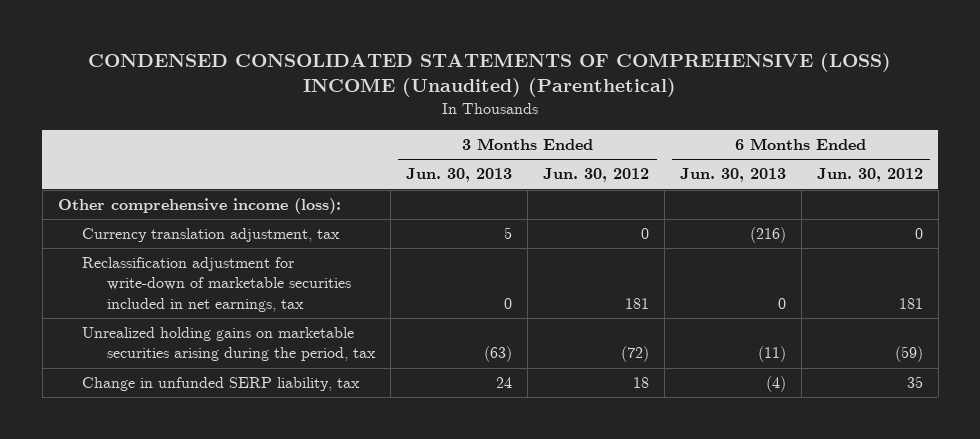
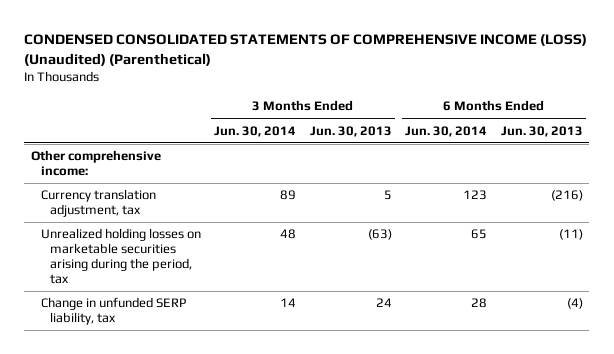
- CONDENSED CONSOLIDATED STATEMENTS OF COMPREHENSIVE (LOSS) INCOME (Unaudited) (Parenthetical)
+ CONDENSED CONSOLIDATED STATEMENTS OF COMPREHENSIVE INCOME (LOSS) (Unaudited) (Parenthetical)
- | 3 Months Ended Jun. 30, 2013 | 3 Months Ended Jun. 30, 2012 | 6 Months Ended Jun. 30, 2013 | 6 Months Ended Jun. 30, 2012
+ | 3 Months Ended Jun. 30, 2014 | 3 Months Ended Jun. 30, 2013 | 6 Months Ended Jun. 30, 2014 | 6 Months Ended Jun. 30, 2013
- Other comprehensive income (loss):
+ Other comprehensive income:
- Reclassification adjustment for write-down of marketable securities included in net earnings, tax | 0 | 181 | 0 | 181
- Unrealized holding gains on marketable securities arising during the period, tax | (63) | (72) | (11) | (59)
+ Unrealized holding losses on marketable securities arising during the period, tax | 48 | (63) | 65 | (11)

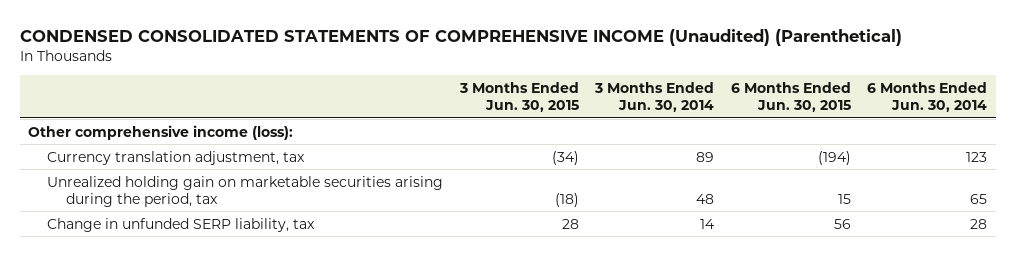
- CONDENSED CONSOLIDATED STATEMENTS OF COMPREHENSIVE INCOME (LOSS) (Unaudited) (Parenthetical)
+ CONDENSED CONSOLIDATED STATEMENTS OF COMPREHENSIVE INCOME (Unaudited) (Parenthetical)
- | 3 Months Ended Jun. 30, 2014 | 3 Months Ended Jun. 30, 2013 | 6 Months Ended Jun. 30, 2014 | 6 Months Ended Jun. 30, 2013
+ | 3 Months Ended Jun. 30, 2015 | 3 Months Ended Jun. 30, 2014 | 6 Months Ended Jun. 30, 2015 | 6 Months Ended Jun. 30, 2014
- Other comprehensive income:
+ Other comprehensive income (loss):
- Unrealized holding losses on marketable securities arising during the period, tax | 48 | (63) | 65 | (11)
+ Unrealized holding gain on marketable securities arising during the period, tax | (18) | 48 | 15 | 65

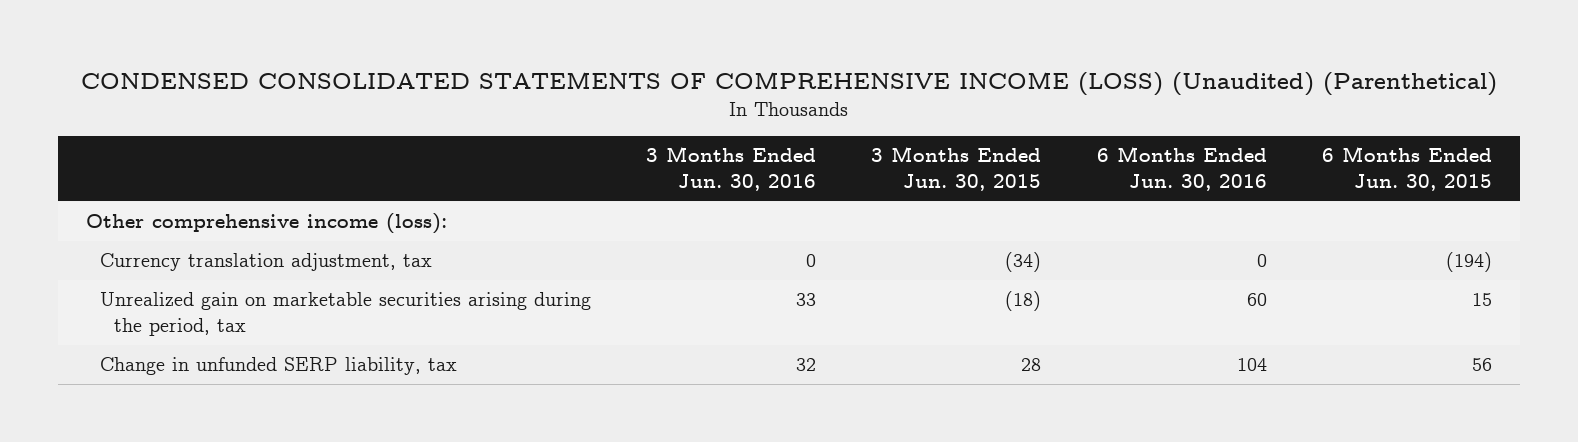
- CONDENSED CONSOLIDATED STATEMENTS OF COMPREHENSIVE INCOME (Unaudited) (Parenthetical)
+ CONDENSED CONSOLIDATED STATEMENTS OF COMPREHENSIVE INCOME (LOSS) (Unaudited) (Parenthetical)
- | 3 Months Ended Jun. 30, 2015 | 3 Months Ended Jun. 30, 2014 | 6 Months Ended Jun. 30, 2015 | 6 Months Ended Jun. 30, 2014
+ | 3 Months Ended Jun. 30, 2016 | 3 Months Ended Jun. 30, 2015 | 6 Months Ended Jun. 30, 2016 | 6 Months Ended Jun. 30, 2015
- Unrealized holding gain on marketable securities arising during the period, tax | (18) | 48 | 15 | 65
+ Unrealized gain on marketable securities arising during the period, tax | 33 | (18) | 60 | 15

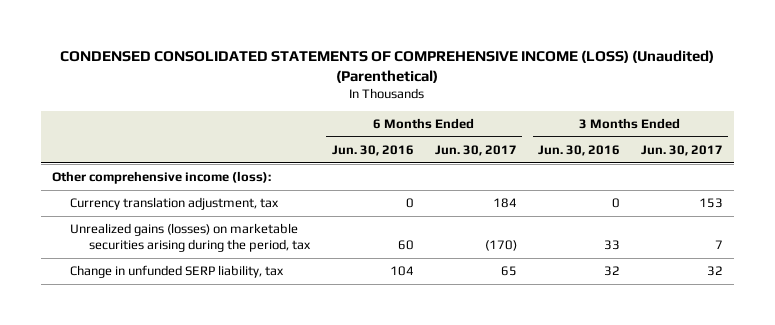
- | 3 Months Ended Jun. 30, 2016 | 3 Months Ended Jun. 30, 2015 | 6 Months Ended Jun. 30, 2016 | 6 Months Ended Jun. 30, 2015
+ | 6 Months Ended Jun. 30, 2016 | 6 Months Ended Jun. 30, 2017 | 3 Months Ended Jun. 30, 2016 | 3 Months Ended Jun. 30, 2017
- Unrealized gain on marketable securities arising during the period, tax | 33 | (18) | 60 | 15
+ Unrealized gains (losses) on marketable securities arising during the period, tax | 60 | (170) | 33 | 7

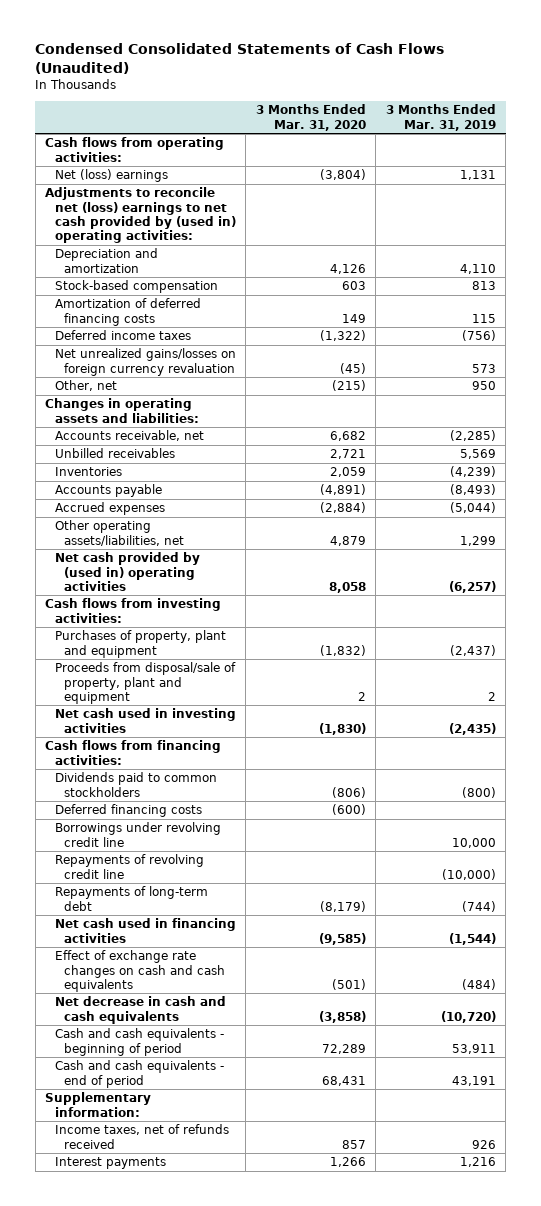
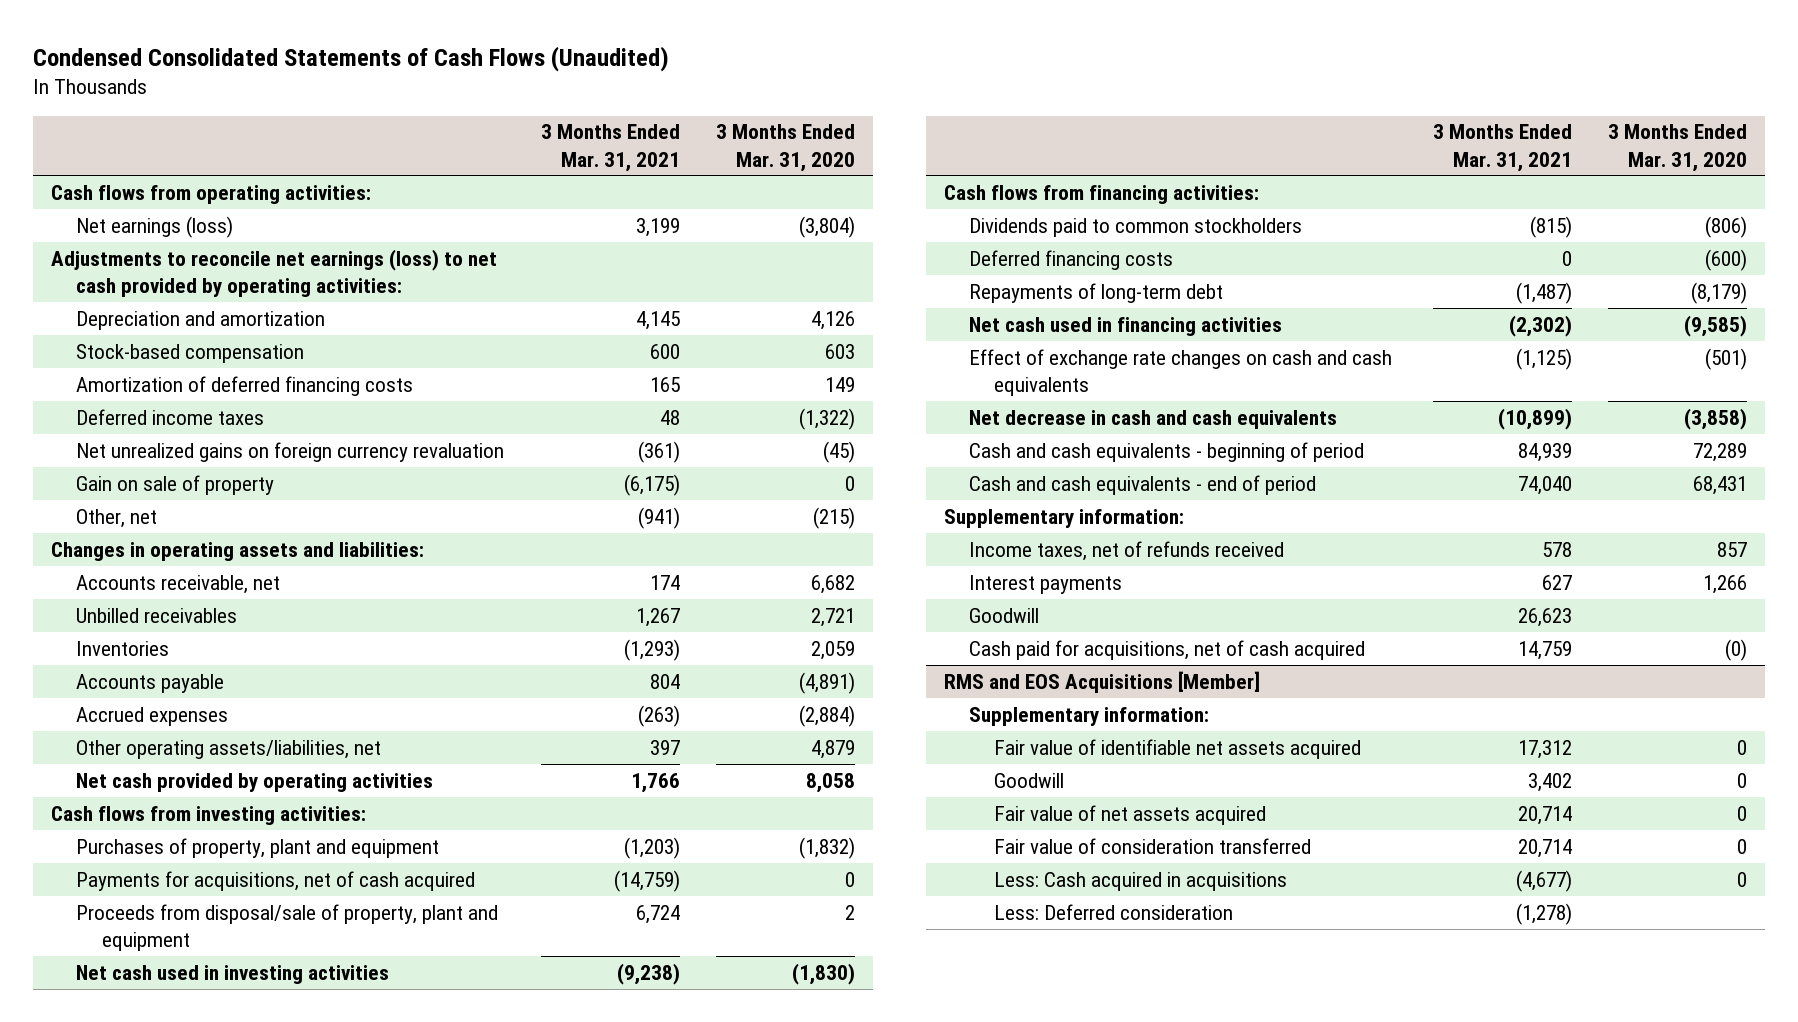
- | 3 Months Ended Mar. 31, 2020 | 3 Months Ended Mar. 31, 2019
+ | 3 Months Ended Mar. 31, 2021 | 3 Months Ended Mar. 31, 2020
- Net (loss) earnings | (3,804) | 1,131
- Adjustments to reconcile net (loss) earnings to net cash provided by (used in) operating activities:
+ Net earnings (loss) | 3,199 | (3,804)
+ Adjustments to reconcile net earnings (loss) to net cash provided by operating activities:
- Net unrealized gains/losses on foreign currency revaluation | (45) | 573
+ Net unrealized gains on foreign currency revaluation | (361) | (45)
+ Gain on sale of property | (6,175) | 0
- Net cash provided by (used in) operating activities | 8,058 | (6,257)
+ Net cash provided by operating activities | 1,766 | 8,058
+ Payments for acquisitions, net of cash acquired | (14,759) | 0
- Borrowings under revolving credit line | | 10,000
- Repayments of revolving credit line | | (10,000)
+ Goodwill | 26,623 |
+ Cash paid for acquisitions, net of cash acquired | 14,759 | (0)
+ RMS and EOS Acquisitions [Member]
+ Supplementary information:
+ Fair value of identifiable net assets acquired | 17,312 | 0
+ Goodwill | 3,402 | 0
+ Fair value of net assets acquired | 20,714 | 0
+ Fair value of consideration transferred | 20,714 | 0
+ Less: Cash acquired in acquisitions | (4,677) | 0
+ Less: Deferred consideration | (1,278) |

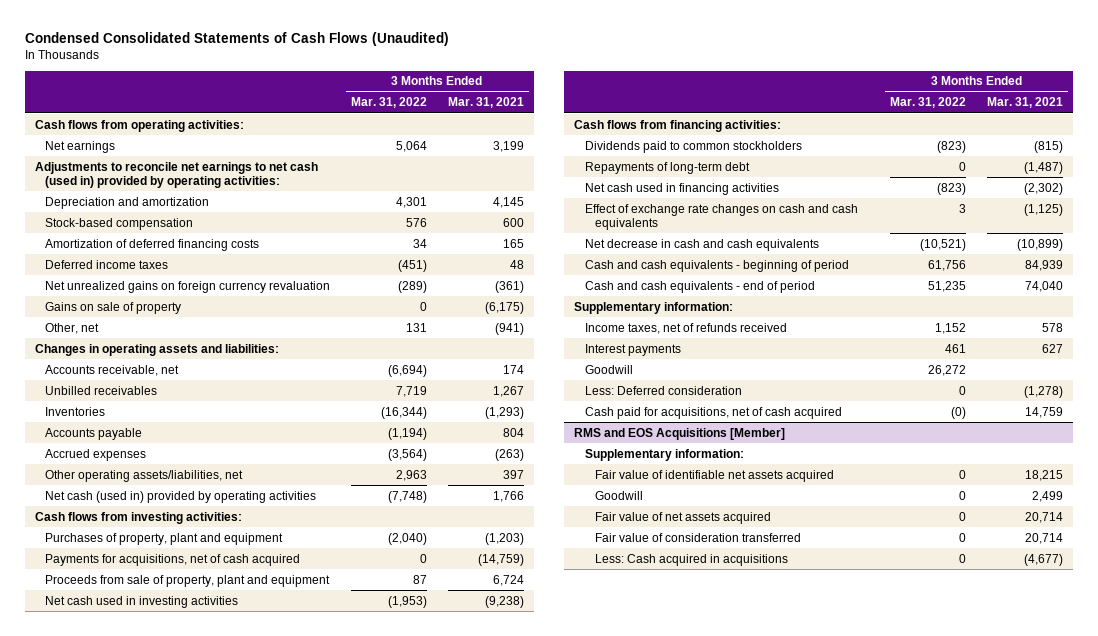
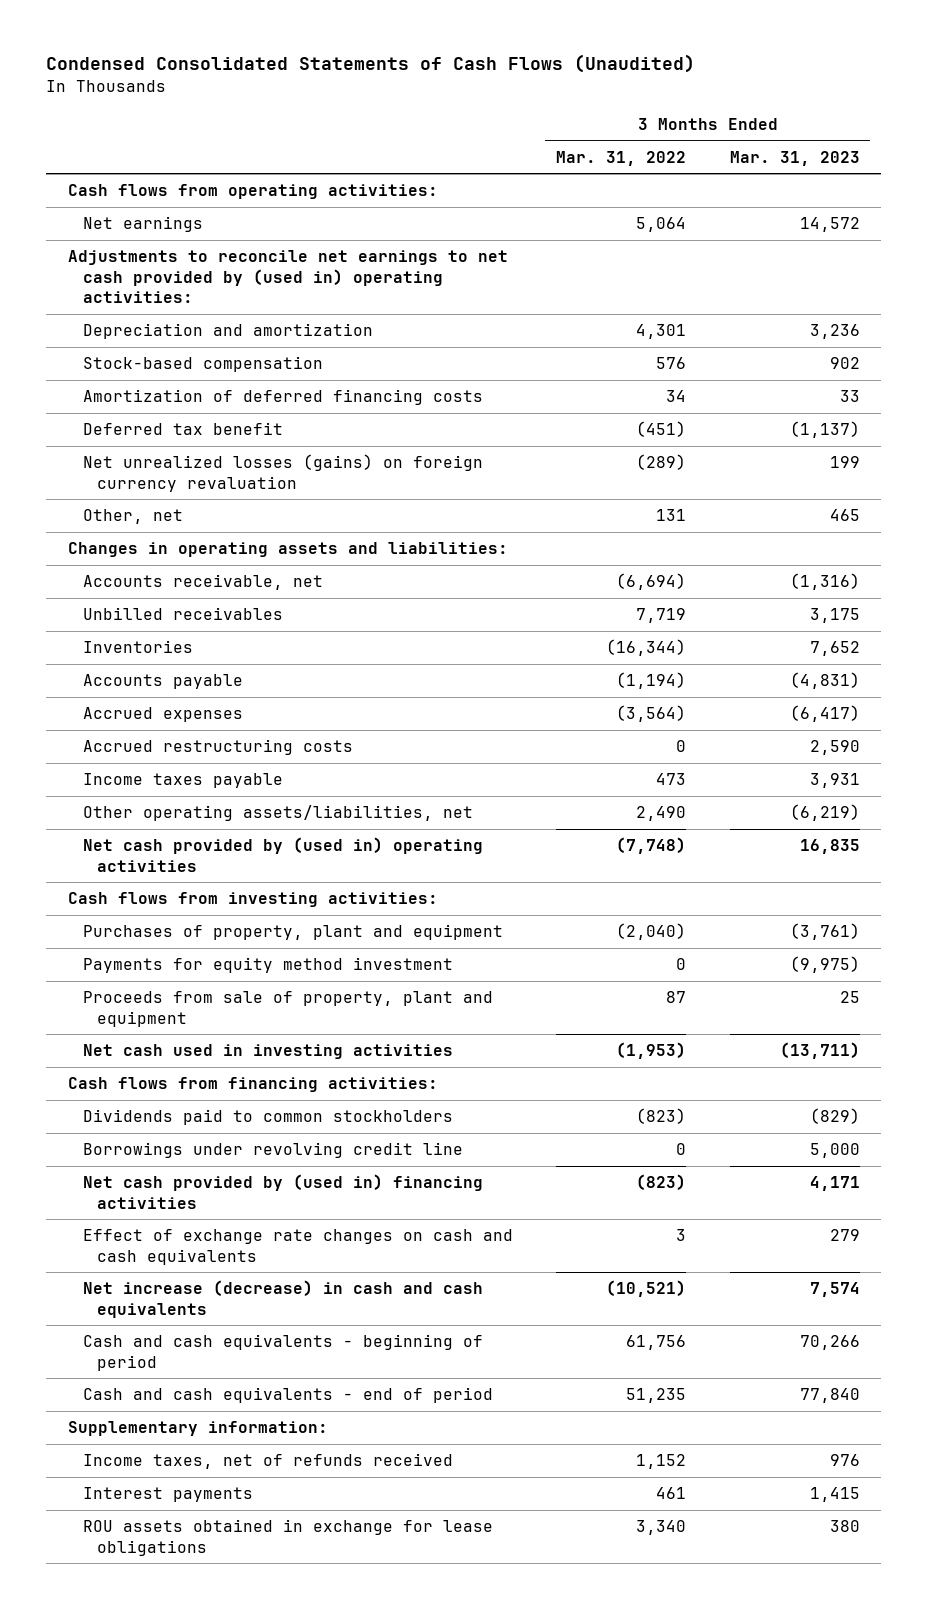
- | 3 Months Ended Mar. 31, 2022 | 3 Months Ended Mar. 31, 2021
+ | 3 Months Ended Mar. 31, 2022 | 3 Months Ended Mar. 31, 2023
- Adjustments to reconcile net earnings to net cash (used in) provided by operating activities:
+ Adjustments to reconcile net earnings to net cash provided by (used in) operating activities:
- Deferred income taxes | (451) | 48
- Net unrealized gains on foreign currency revaluation | (289) | (361)
- Gains on sale of property | 0 | (6,175)
+ Deferred tax benefit | (451) | (1,137)
+ Net unrealized losses (gains) on foreign currency revaluation | (289) | 199
- Other operating assets/liabilities, net | 2,963 | 397
- Net cash (used in) provided by operating activities | (7,748) | 1,766
+ Accrued restructuring costs | 0 | 2,590
+ Income taxes payable | 473 | 3,931
+ Other operating assets/liabilities, net | 2,490 | (6,219)
+ Net cash provided by (used in) operating activities | (7,748) | 16,835
- Payments for acquisitions, net of cash acquired | 0 | (14,759)
+ Payments for equity method investment | 0 | (9,975)
- Repayments of long-term debt | 0 | (1,487)
- Net cash used in financing activities | (823) | (2,302)
+ Borrowings under revolving credit line | 0 | 5,000
+ Net cash provided by (used in) financing activities | (823) | 4,171
- Net decrease in cash and cash equivalents | (10,521) | (10,899)
+ Net increase (decrease) in cash and cash equivalents | (10,521) | 7,574
- Goodwill | 26,272 |
- Less: Deferred consideration | 0 | (1,278)
- Cash paid for acquisitions, net of cash acquired | (0) | 14,759
- RMS and EOS Acquisitions [Member]
- Supplementary information:
- Fair value of identifiable net assets acquired | 0 | 18,215
- Goodwill | 0 | 2,499
- Fair value of net assets acquired | 0 | 20,714
- Fair value of consideration transferred | 0 | 20,714
- Less: Cash acquired in acquisitions | 0 | (4,677)
+ ROU assets obtained in exchange for lease obligations | 3,340 | 380

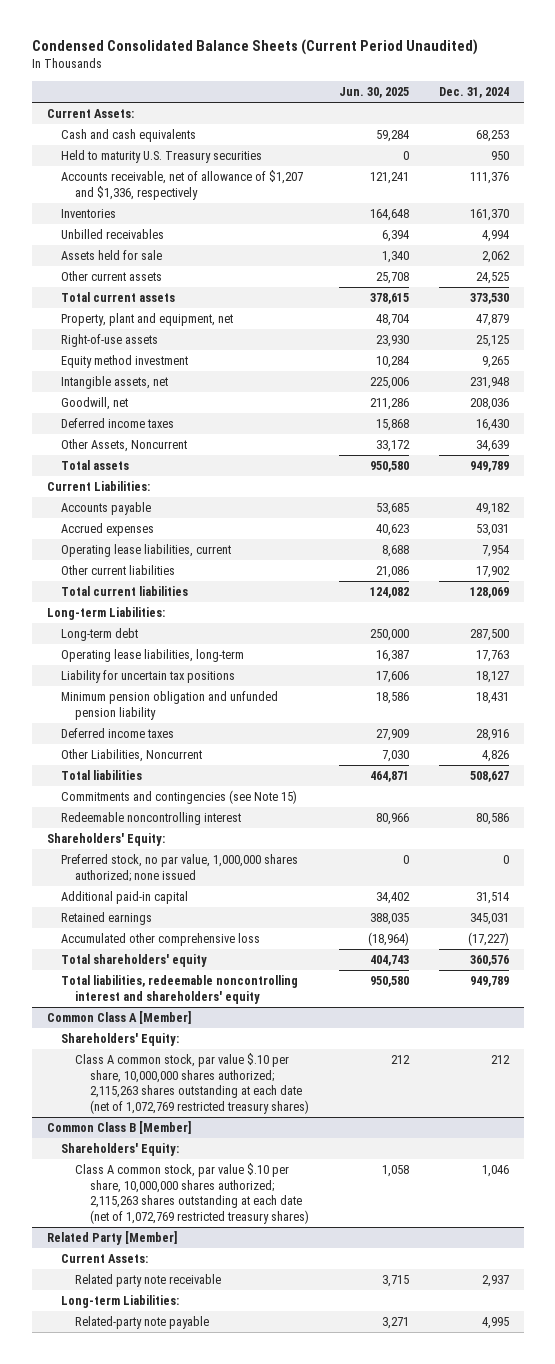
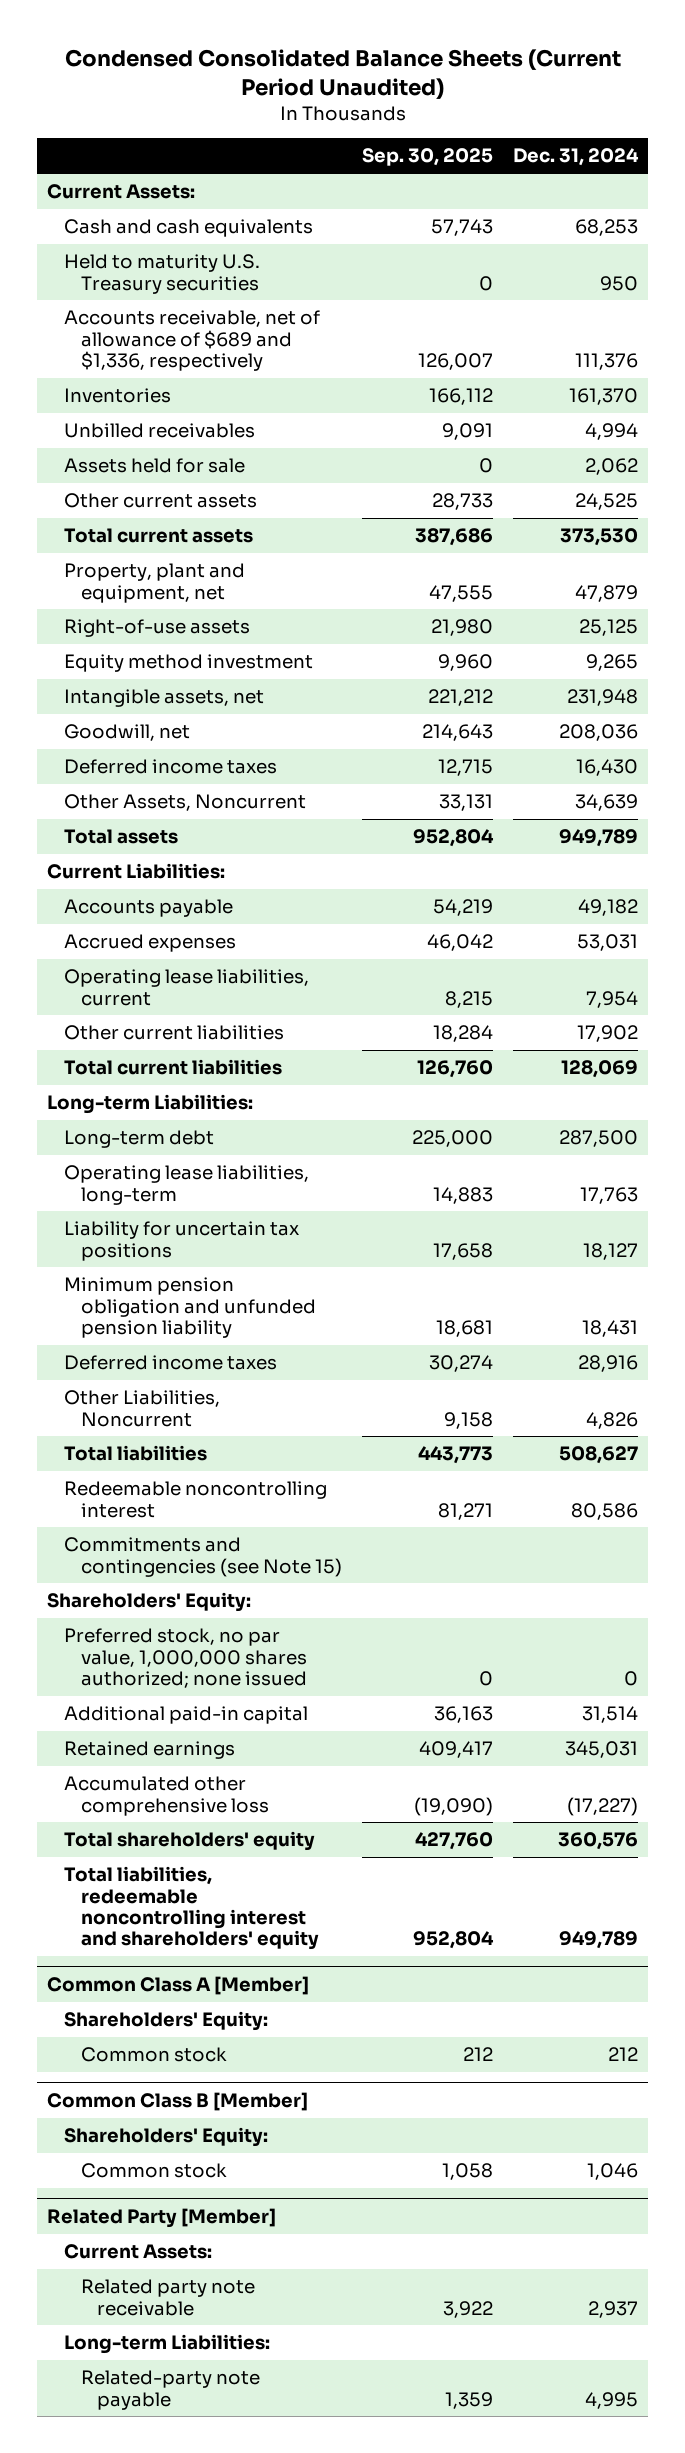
- | Jun. 30, 2025 | Dec. 31, 2024
+ | Sep. 30, 2025 | Dec. 31, 2024
- Accounts receivable, net of allowance of $1,207 and $1,336, respectively | 121,241 | 111,376
+ Accounts receivable, net of allowance of $689 and $1,336, respectively | 126,007 | 111,376
moved down: Commitments and contingencies (see Note 15)
@ Common Class A [Member]
- Class A common stock, par value $.10 per share, 10,000,000 shares authorized; 2,115,263 shares outstanding at each date (net of 1,072,769 restricted treasury shares) | 212 | 212
+ Common stock | 212 | 212
@ Common Class B [Member]
- Class A common stock, par value $.10 per share, 10,000,000 shares authorized; 2,115,263 shares outstanding at each date (net of 1,072,769 restricted treasury shares) | 1,058 | 1,046
+ Common stock | 1,058 | 1,046

